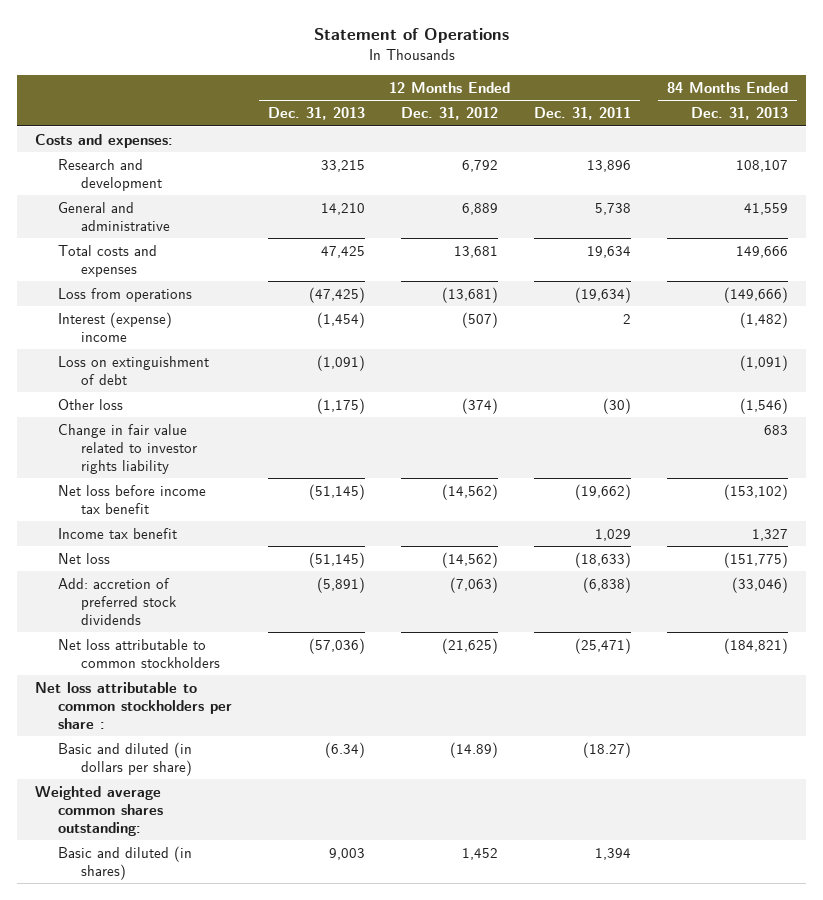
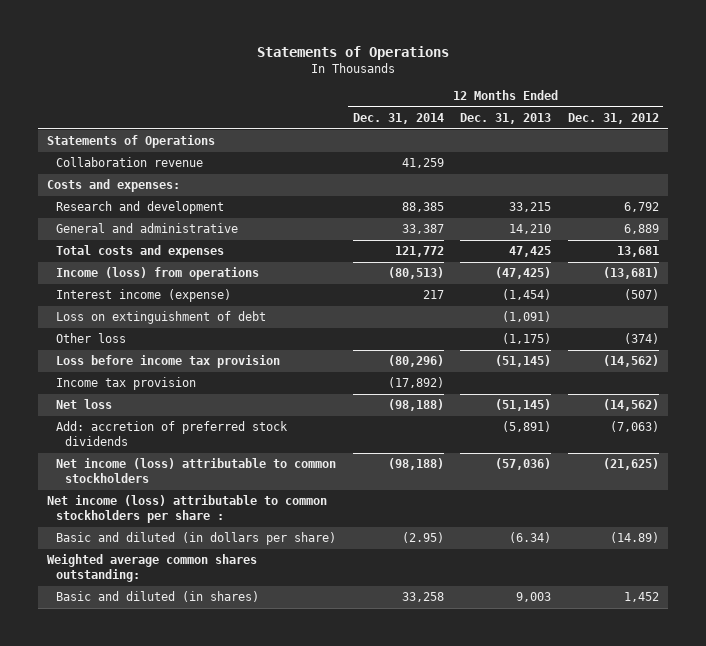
- Statement of Operations
+ Statements of Operations
- | 12 Months Ended Dec. 31, 2013 | 12 Months Ended Dec. 31, 2012 | 12 Months Ended Dec. 31, 2011 | 84 Months Ended Dec. 31, 2013
+ | 12 Months Ended Dec. 31, 2014 | 12 Months Ended Dec. 31, 2013 | 12 Months Ended Dec. 31, 2012
+ Statements of Operations
+ Collaboration revenue | 41,259 | |
- Loss from operations | (47,425) | (13,681) | (19,634) | (149,666)
- Interest (expense) income | (1,454) | (507) | 2 | (1,482)
+ Income (loss) from operations | (80,513) | (47,425) | (13,681)
+ Interest income (expense) | 217 | (1,454) | (507)
- Change in fair value related to investor rights liability | | | | 683
- Net loss before income tax benefit | (51,145) | (14,562) | (19,662) | (153,102)
- Income tax benefit | | | 1,029 | 1,327
+ Loss before income tax provision | (80,296) | (51,145) | (14,562)
+ Income tax provision | (17,892) | |
- Net loss attributable to common stockholders | (57,036) | (21,625) | (25,471) | (184,821)
- Net loss attributable to common stockholders per share :
+ Net income (loss) attributable to common stockholders | (98,188) | (57,036) | (21,625)
+ Net income (loss) attributable to common stockholders per share :

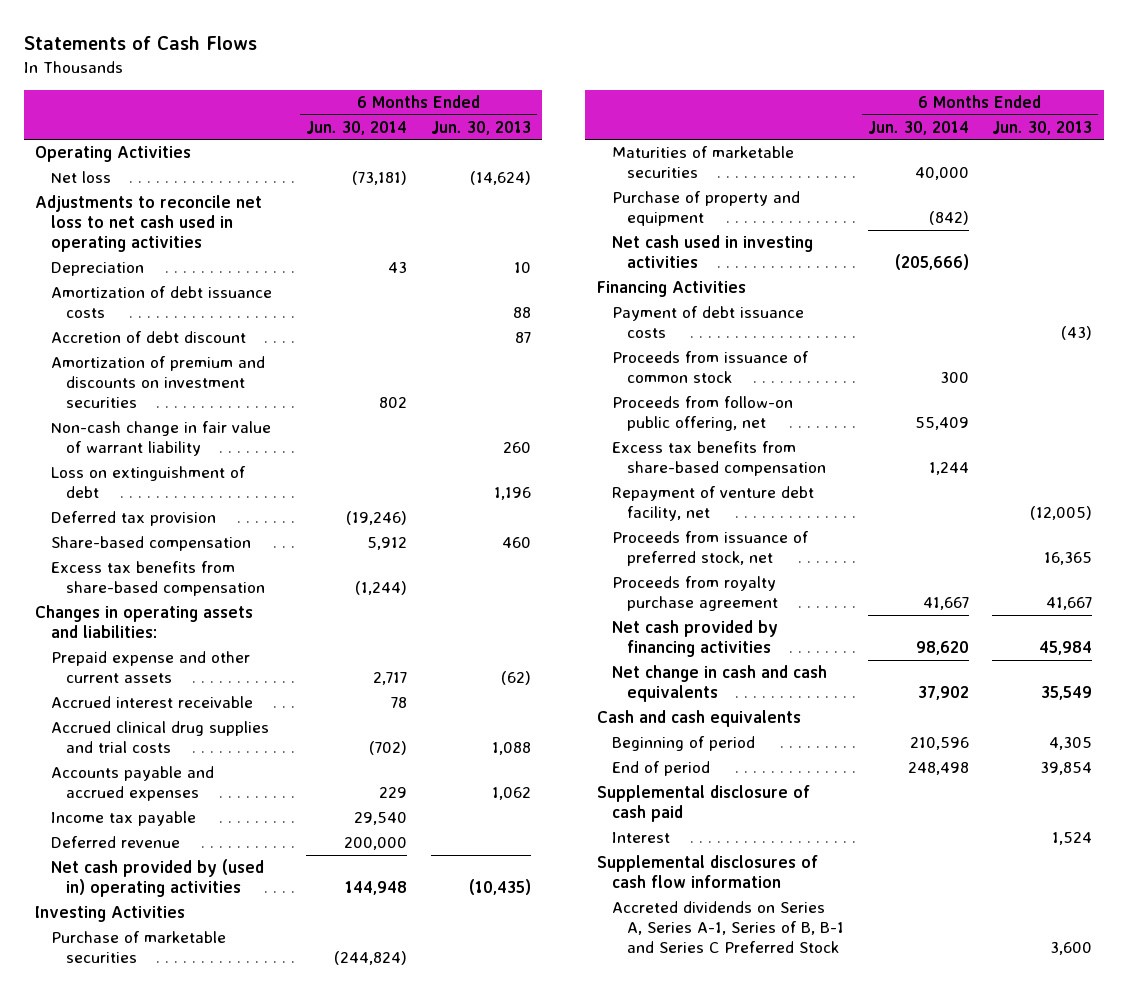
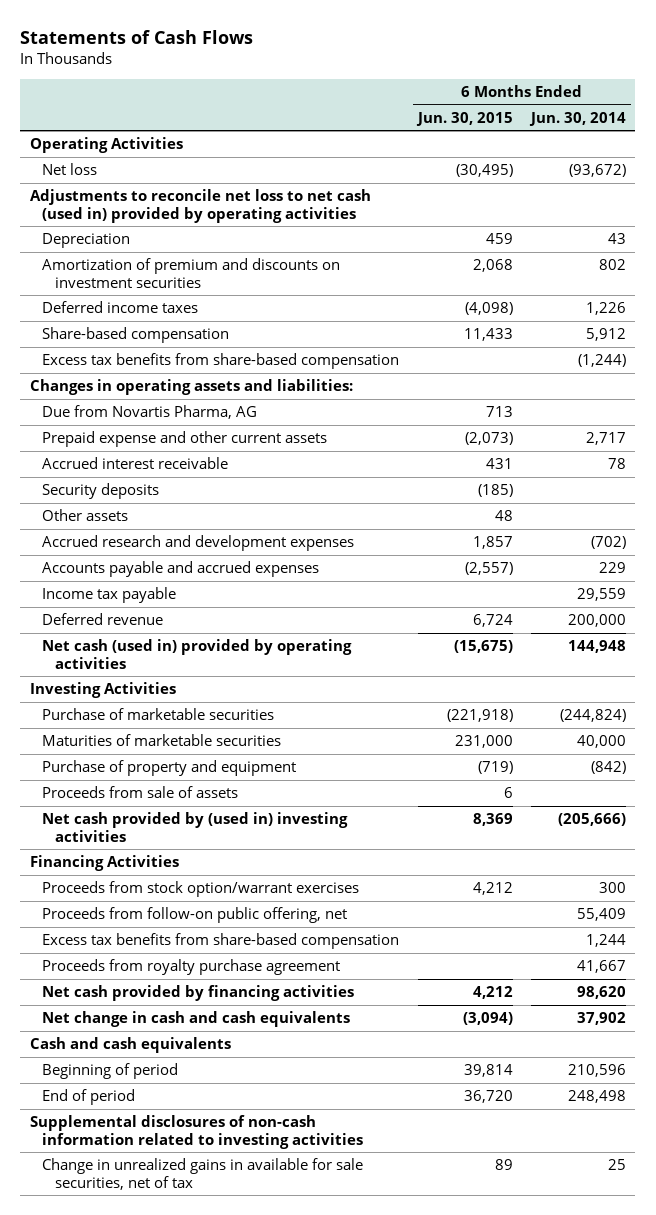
- | 6 Months Ended Jun. 30, 2014 | 6 Months Ended Jun. 30, 2013
+ | 6 Months Ended Jun. 30, 2015 | 6 Months Ended Jun. 30, 2014
- Net loss | (73,181) | (14,624)
- Adjustments to reconcile net loss to net cash used in operating activities
+ Net loss | (30,495) | (93,672)
+ Adjustments to reconcile net loss to net cash (used in) provided by operating activities
- Amortization of debt issuance costs | | 88
- Accretion of debt discount | | 87
- Non-cash change in fair value of warrant liability | | 260
- Loss on extinguishment of debt | | 1,196
- Deferred tax provision | (19,246) |
+ Deferred income taxes | (4,098) | 1,226
+ Due from Novartis Pharma, AG | 713 |
- Accrued clinical drug supplies and trial costs | (702) | 1,088
+ Security deposits | (185) |
+ Other assets | 48 |
+ Accrued research and development expenses | 1,857 | (702)
- Income tax payable | 29,540 |
+ Income tax payable | | 29,559
- Net cash provided by (used in) operating activities | 144,948 | (10,435)
+ Net cash (used in) provided by operating activities | (15,675) | 144,948
- Net cash used in investing activities | (205,666) |
+ Proceeds from sale of assets | 6 |
+ Net cash provided by (used in) investing activities | 8,369 | (205,666)
- Payment of debt issuance costs | | (43)
- Proceeds from issuance of common stock | 300 |
+ Proceeds from stock option/warrant exercises | 4,212 | 300
- Repayment of venture debt facility, net | | (12,005)
- Proceeds from issuance of preferred stock, net | | 16,365
- Supplemental disclosure of cash paid
- Interest | | 1,524
- Supplemental disclosures of cash flow information
- Accreted dividends on Series A, Series A-1, Series of B, B-1 and Series C Preferred Stock | | 3,600
+ Supplemental disclosures of non-cash information related to investing activities
+ Change in unrealized gains in available for sale securities, net of tax | 89 | 25

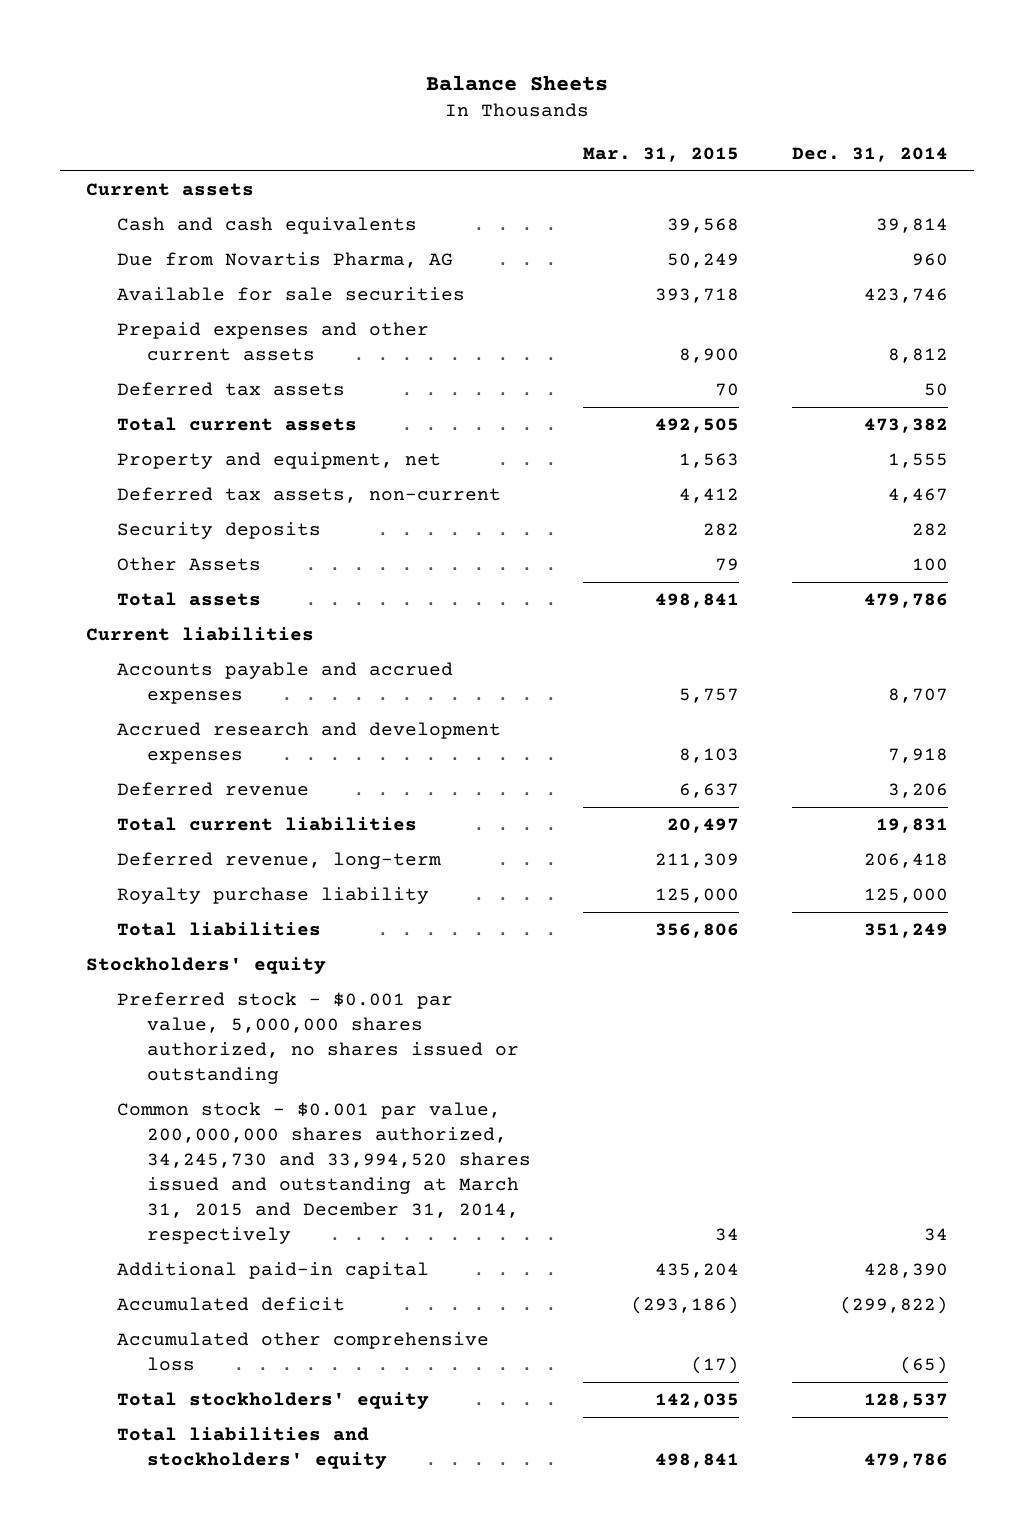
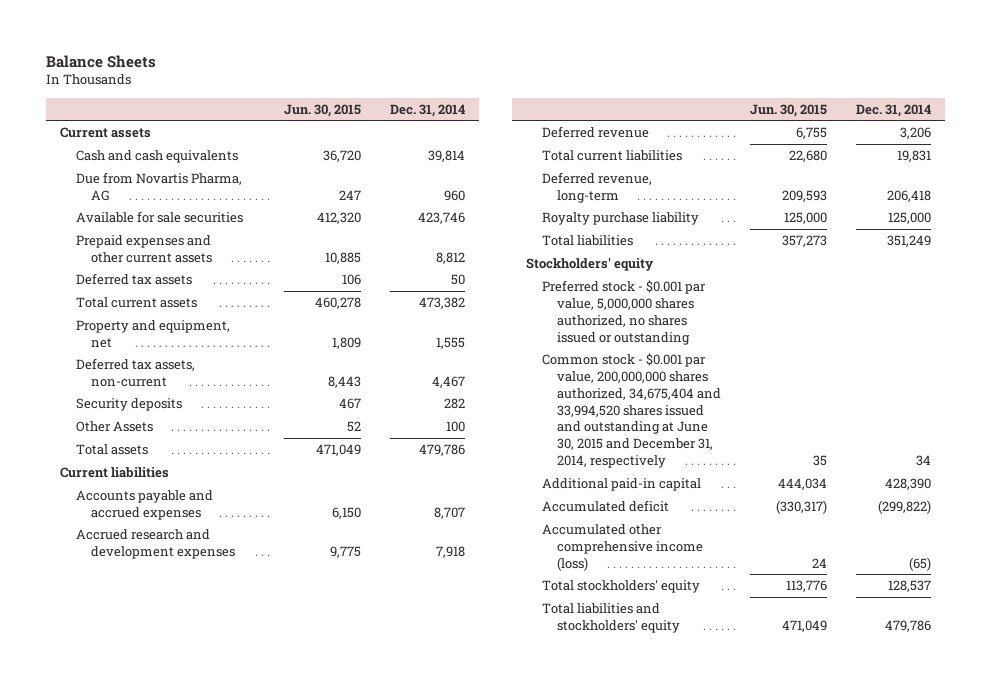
- | Mar. 31, 2015 | Dec. 31, 2014
+ | Jun. 30, 2015 | Dec. 31, 2014
- Common stock - $0.001 par value, 200,000,000 shares authorized, 34,245,730 and 33,994,520 shares issued and outstanding at March 31, 2015 and December 31, 2014, respectively | 34 | 34
+ Common stock - $0.001 par value, 200,000,000 shares authorized, 34,675,404 and 33,994,520 shares issued and outstanding at June 30, 2015 and December 31, 2014, respectively | 35 | 34
- Accumulated other comprehensive loss | (17) | (65)
+ Accumulated other comprehensive income (loss) | 24 | (65)

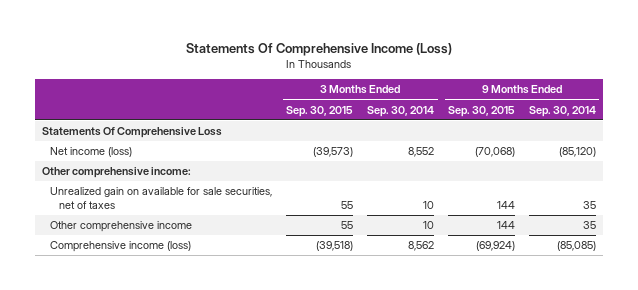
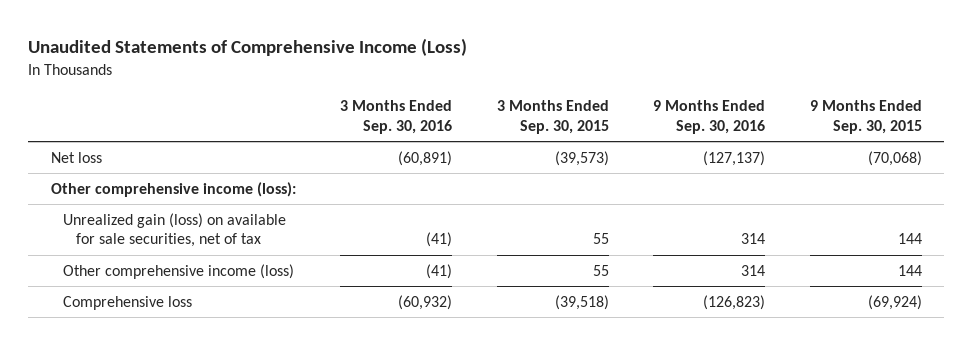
- Statements Of Comprehensive Income (Loss)
+ Unaudited Statements of Comprehensive Income (Loss)
- | 3 Months Ended Sep. 30, 2015 | 3 Months Ended Sep. 30, 2014 | 9 Months Ended Sep. 30, 2015 | 9 Months Ended Sep. 30, 2014
+ | 3 Months Ended Sep. 30, 2016 | 3 Months Ended Sep. 30, 2015 | 9 Months Ended Sep. 30, 2016 | 9 Months Ended Sep. 30, 2015
- Statements Of Comprehensive Loss
- Net income (loss) | (39,573) | 8,552 | (70,068) | (85,120)
- Other comprehensive income:
- Unrealized gain on available for sale securities, net of taxes | 55 | 10 | 144 | 35
- Other comprehensive income | 55 | 10 | 144 | 35
- Comprehensive income (loss) | (39,518) | 8,562 | (69,924) | (85,085)
+ Net loss | (60,891) | (39,573) | (127,137) | (70,068)
+ Other comprehensive income (loss):
+ Unrealized gain (loss) on available for sale securities, net of tax | (41) | 55 | 314 | 144
+ Other comprehensive income (loss) | (41) | 55 | 314 | 144
+ Comprehensive loss | (60,932) | (39,518) | (126,823) | (69,924)

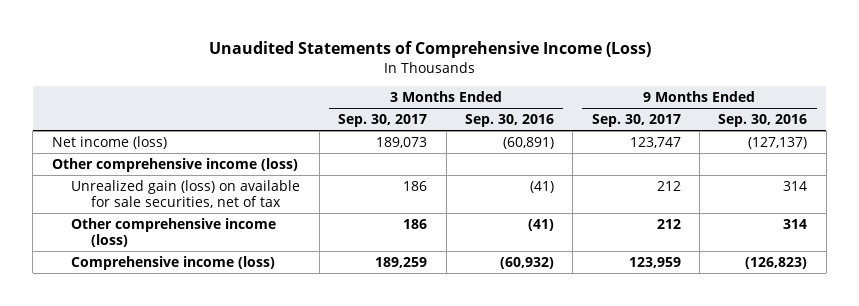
- | 3 Months Ended Sep. 30, 2016 | 3 Months Ended Sep. 30, 2015 | 9 Months Ended Sep. 30, 2016 | 9 Months Ended Sep. 30, 2015
+ | 3 Months Ended Sep. 30, 2017 | 3 Months Ended Sep. 30, 2016 | 9 Months Ended Sep. 30, 2017 | 9 Months Ended Sep. 30, 2016
- Net loss | (60,891) | (39,573) | (127,137) | (70,068)
- Other comprehensive income (loss):
+ Net income (loss) | 189,073 | (60,891) | 123,747 | (127,137)
+ Other comprehensive income (loss)
- Comprehensive loss | (60,932) | (39,518) | (126,823) | (69,924)
+ Comprehensive income (loss) | 189,259 | (60,932) | 123,959 | (126,823)

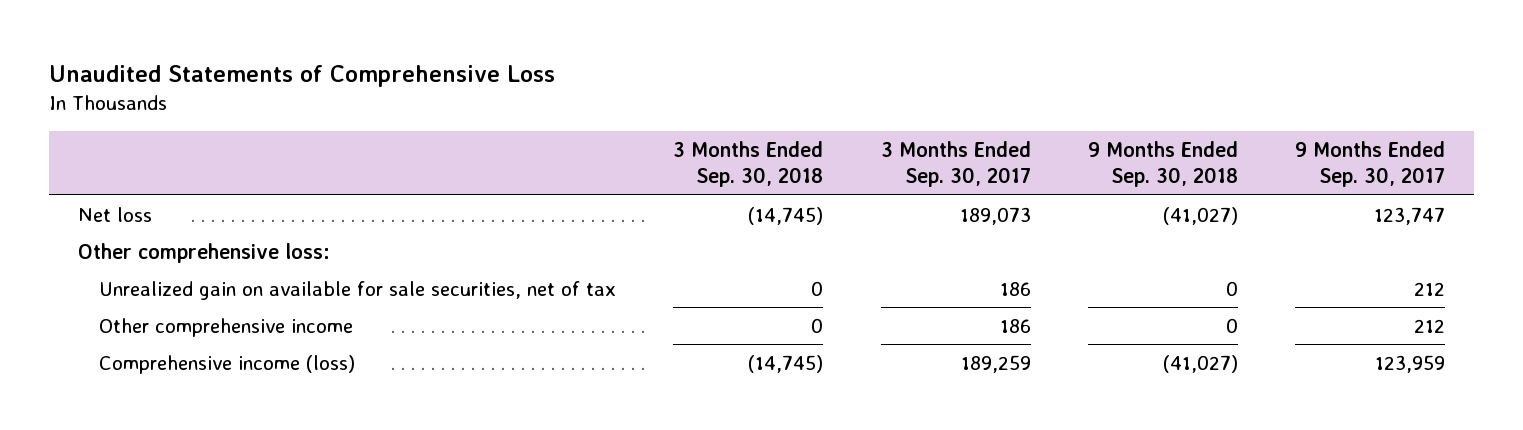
- Unaudited Statements of Comprehensive Income (Loss)
+ Unaudited Statements of Comprehensive Loss
- | 3 Months Ended Sep. 30, 2017 | 3 Months Ended Sep. 30, 2016 | 9 Months Ended Sep. 30, 2017 | 9 Months Ended Sep. 30, 2016
+ | 3 Months Ended Sep. 30, 2018 | 3 Months Ended Sep. 30, 2017 | 9 Months Ended Sep. 30, 2018 | 9 Months Ended Sep. 30, 2017
- Net income (loss) | 189,073 | (60,891) | 123,747 | (127,137)
- Other comprehensive income (loss)
- Unrealized gain (loss) on available for sale securities, net of tax | 186 | (41) | 212 | 314
- Other comprehensive income (loss) | 186 | (41) | 212 | 314
+ Net loss | (14,745) | 189,073 | (41,027) | 123,747
+ Other comprehensive loss:
+ Unrealized gain on available for sale securities, net of tax | 0 | 186 | 0 | 212
+ Other comprehensive income | 0 | 186 | 0 | 212

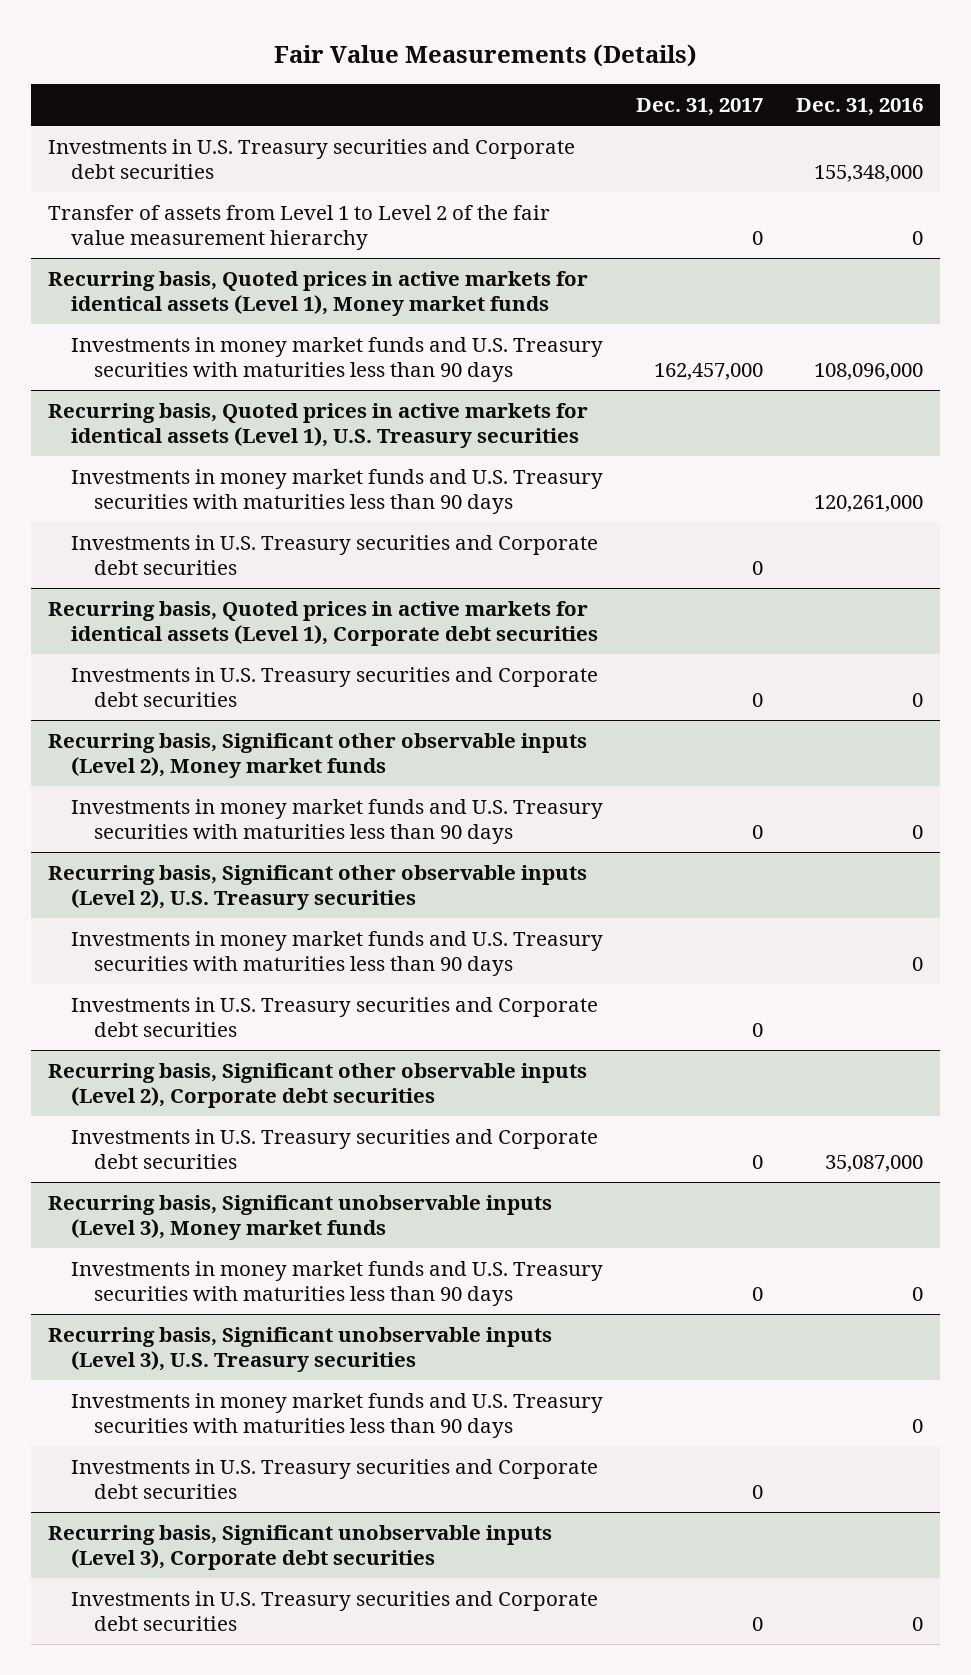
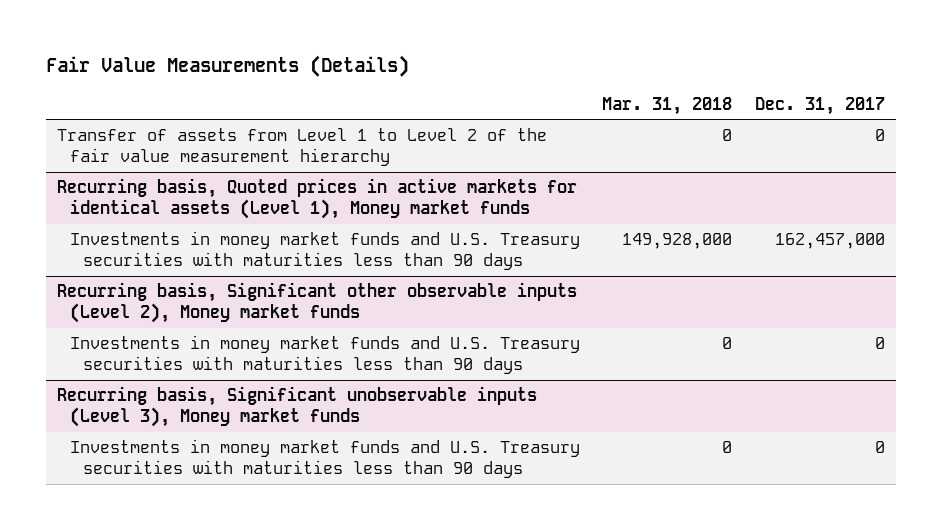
- | Dec. 31, 2017 | Dec. 31, 2016
+ | Mar. 31, 2018 | Dec. 31, 2017
- Investments in U.S. Treasury securities and Corporate debt securities | | 155,348,000
- Recurring basis, Quoted prices in active markets for identical assets (Level 1), U.S. Treasury securities
- Investments in money market funds and U.S. Treasury securities with maturities less than 90 days | | 120,261,000
- Investments in U.S. Treasury securities and Corporate debt securities | 0 |
- Recurring basis, Quoted prices in active markets for identical assets (Level 1), Corporate debt securities
- Investments in U.S. Treasury securities and Corporate debt securities | 0 | 0
- Recurring basis, Significant other observable inputs (Level 2), U.S. Treasury securities
- Investments in money market funds and U.S. Treasury securities with maturities less than 90 days | | 0
- Investments in U.S. Treasury securities and Corporate debt securities | 0 |
- Recurring basis, Significant other observable inputs (Level 2), Corporate debt securities
- Investments in U.S. Treasury securities and Corporate debt securities | 0 | 35,087,000
- Recurring basis, Significant unobservable inputs (Level 3), U.S. Treasury securities
- Investments in money market funds and U.S. Treasury securities with maturities less than 90 days | | 0
- Investments in U.S. Treasury securities and Corporate debt securities | 0 |
- Recurring basis, Significant unobservable inputs (Level 3), Corporate debt securities
- Investments in U.S. Treasury securities and Corporate debt securities | 0 | 0

